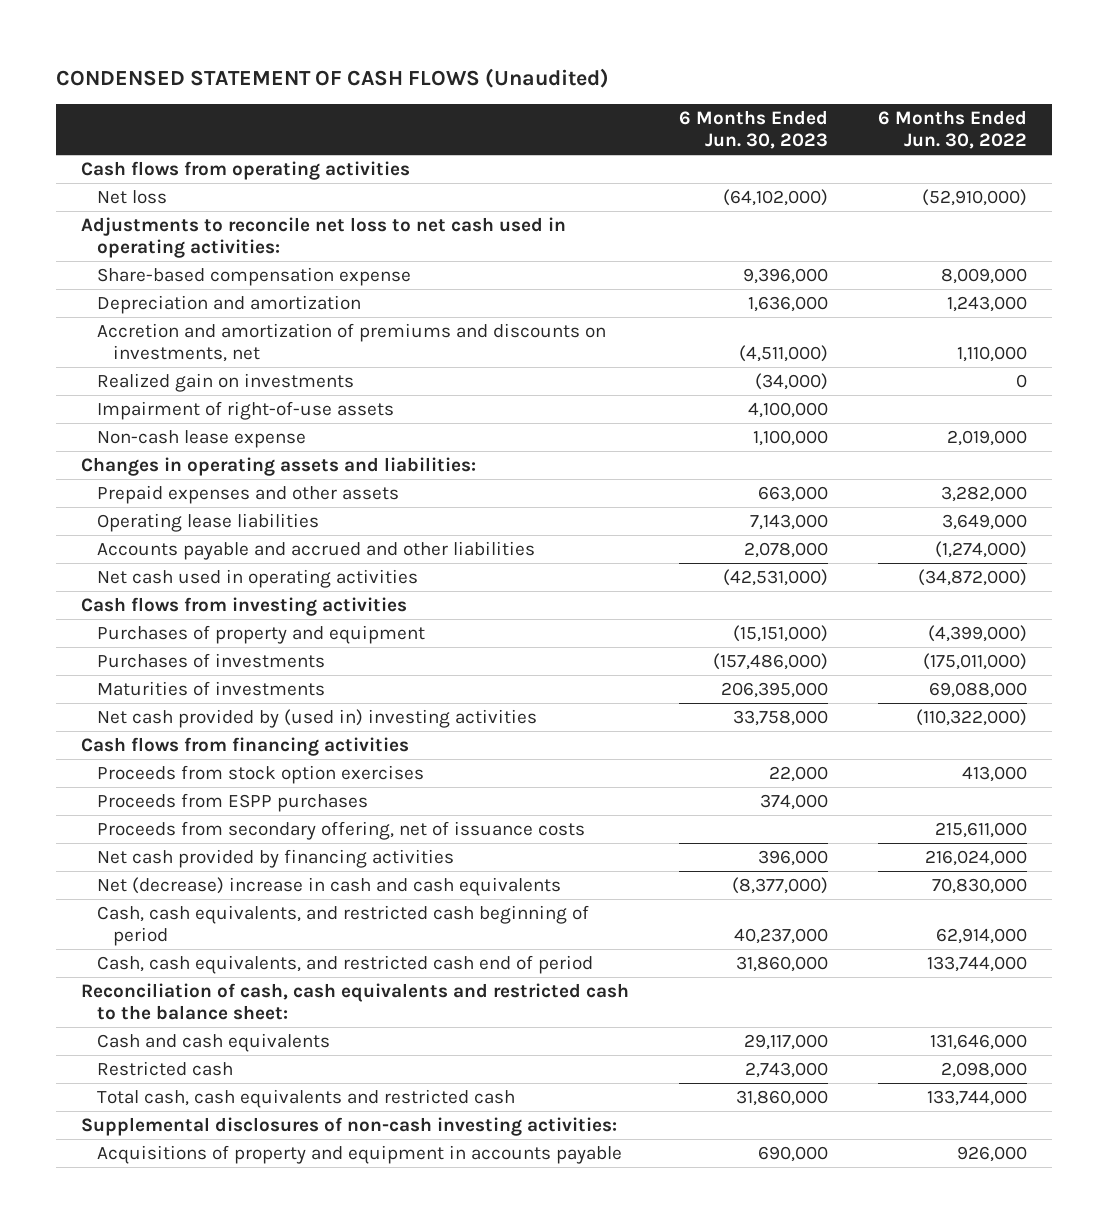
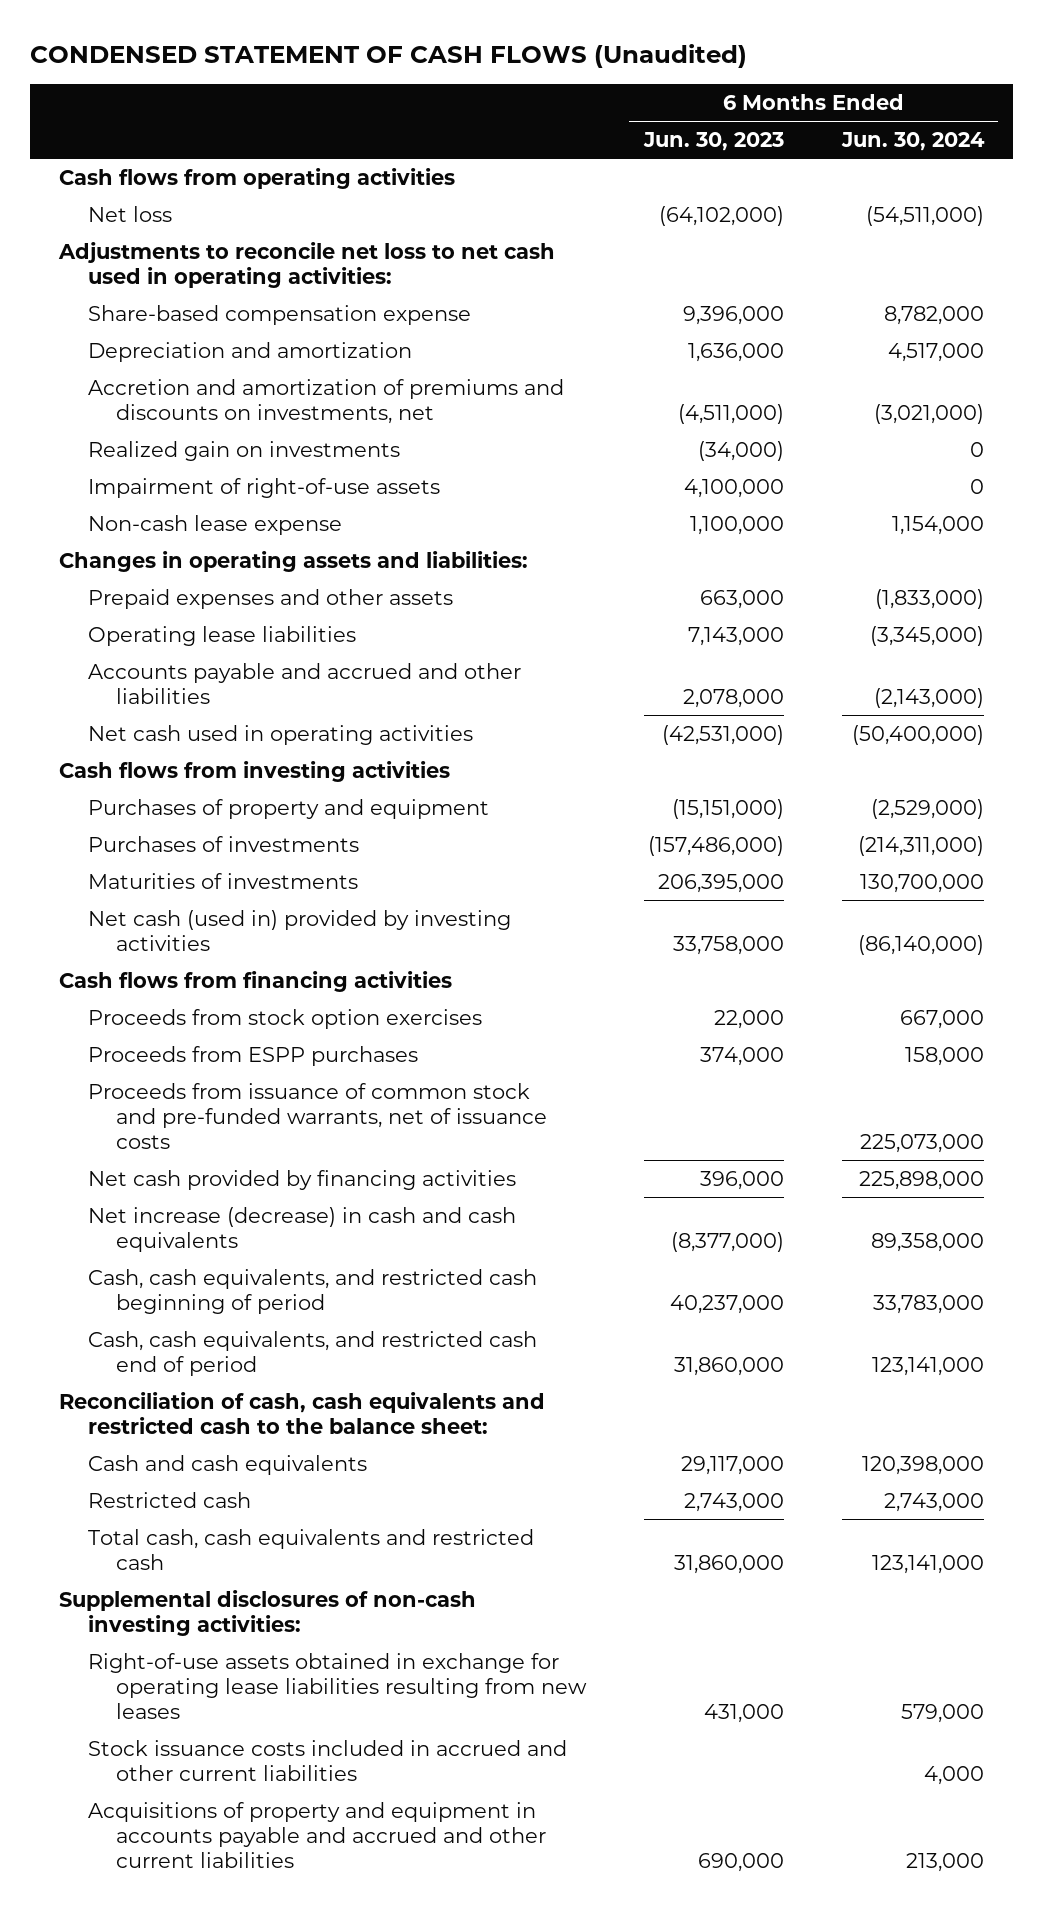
- | 6 Months Ended Jun. 30, 2023 | 6 Months Ended Jun. 30, 2022
+ | 6 Months Ended Jun. 30, 2023 | 6 Months Ended Jun. 30, 2024
- Net cash provided by (used in) investing activities | 33,758,000 | (110,322,000)
+ Net cash (used in) provided by investing activities | 33,758,000 | (86,140,000)
- Proceeds from secondary offering, net of issuance costs | | 215,611,000
+ Proceeds from issuance of common stock and pre-funded warrants, net of issuance costs | | 225,073,000
- Net (decrease) increase in cash and cash equivalents | (8,377,000) | 70,830,000
+ Net increase (decrease) in cash and cash equivalents | (8,377,000) | 89,358,000
- Acquisitions of property and equipment in accounts payable | 690,000 | 926,000
+ Right-of-use assets obtained in exchange for operating lease liabilities resulting from new leases | 431,000 | 579,000
+ Stock issuance costs included in accrued and other current liabilities | | 4,000
+ Acquisitions of property and equipment in accounts payable and accrued and other current liabilities | 690,000 | 213,000

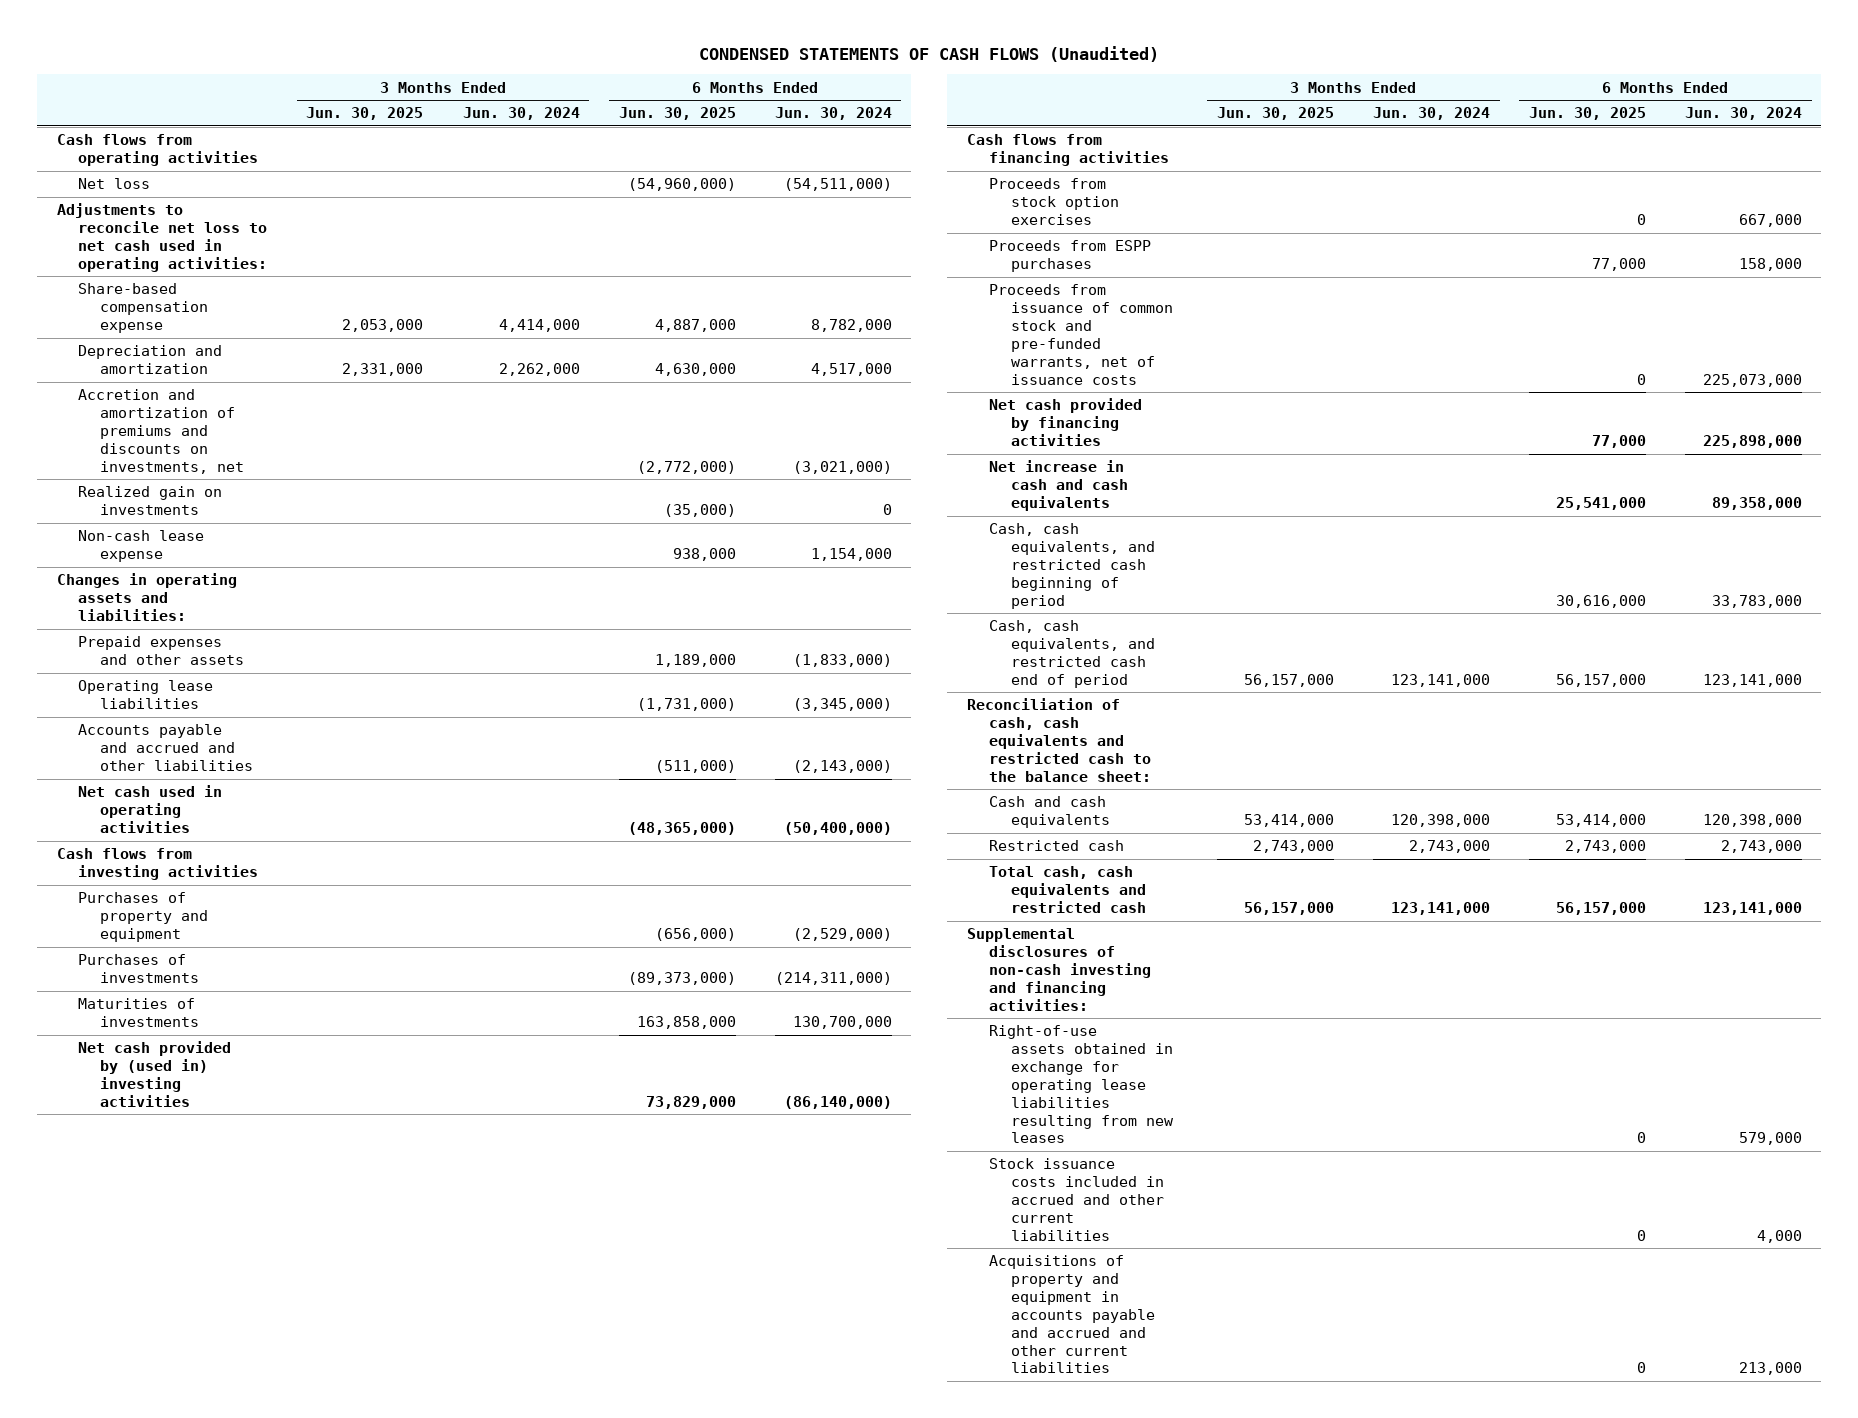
- CONDENSED STATEMENT OF CASH FLOWS (Unaudited)
+ CONDENSED STATEMENTS OF CASH FLOWS (Unaudited)
- | 6 Months Ended Jun. 30, 2023 | 6 Months Ended Jun. 30, 2024
+ | 3 Months Ended Jun. 30, 2025 | 3 Months Ended Jun. 30, 2024 | 6 Months Ended Jun. 30, 2025 | 6 Months Ended Jun. 30, 2024
- Impairment of right-of-use assets | 4,100,000 | 0
- Net cash (used in) provided by investing activities | 33,758,000 | (86,140,000)
+ Net cash provided by (used in) investing activities | | | 73,829,000 | (86,140,000)
- Net increase (decrease) in cash and cash equivalents | (8,377,000) | 89,358,000
+ Net increase in cash and cash equivalents | | | 25,541,000 | 89,358,000
- Supplemental disclosures of non-cash investing activities:
+ Supplemental disclosures of non-cash investing and financing activities:

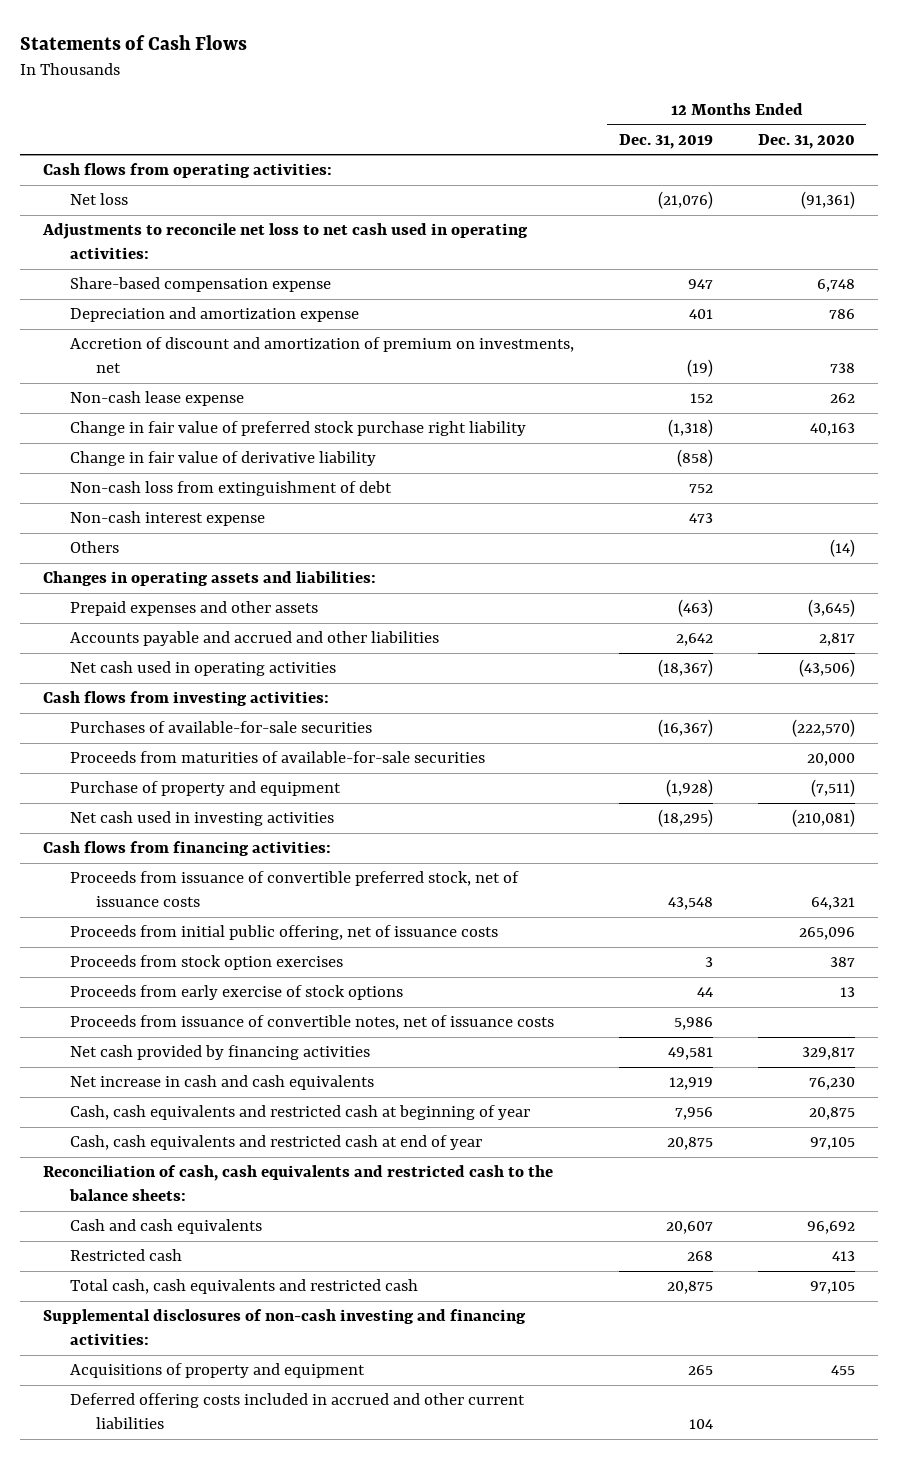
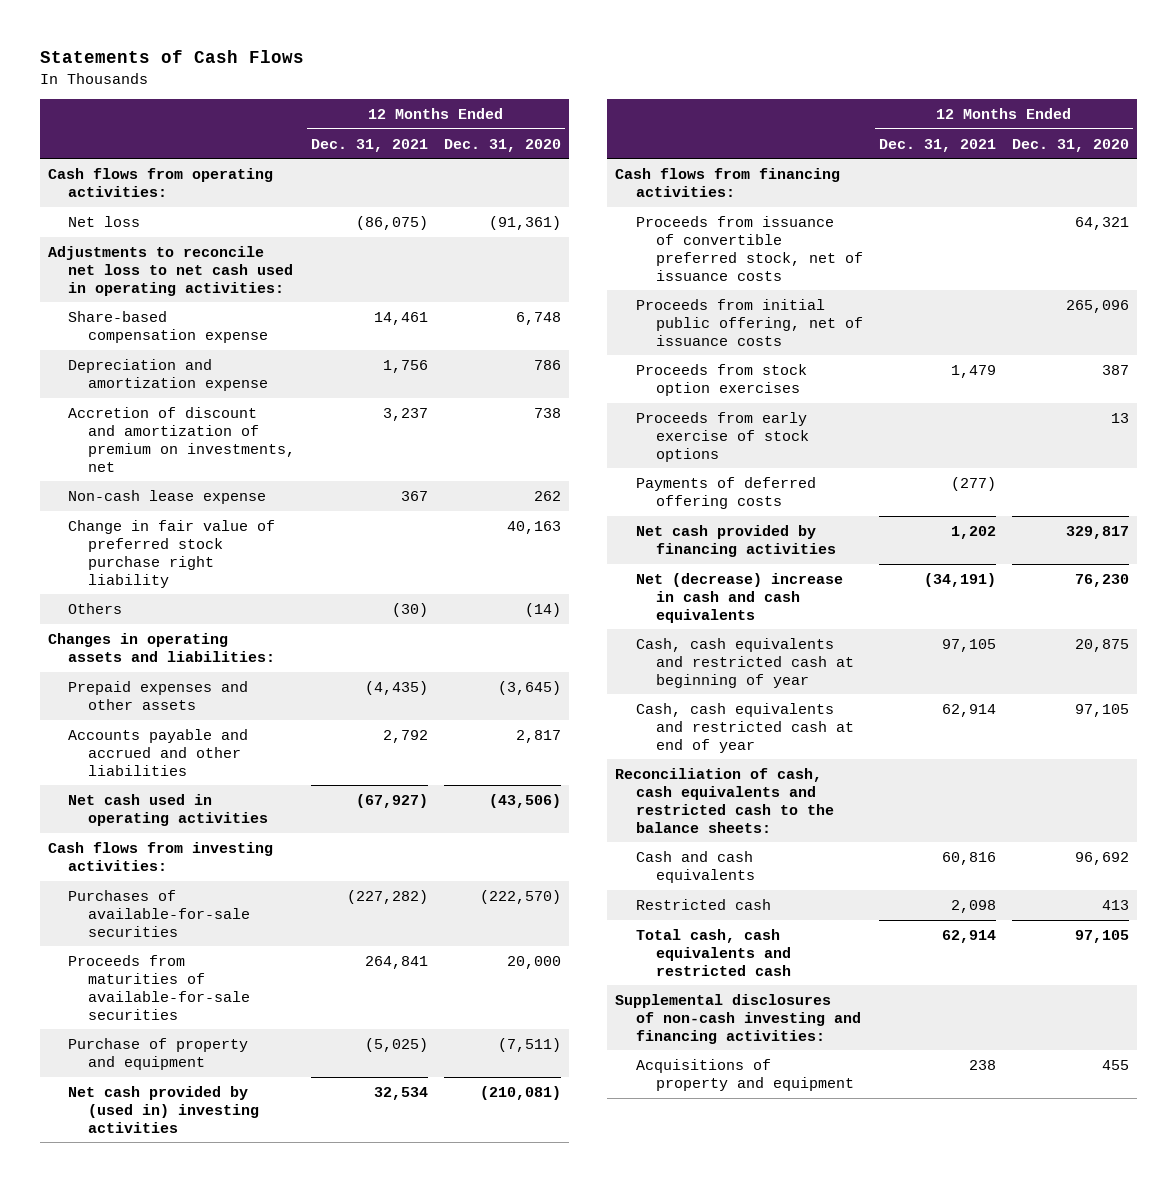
- | 12 Months Ended Dec. 31, 2019 | 12 Months Ended Dec. 31, 2020
+ | 12 Months Ended Dec. 31, 2021 | 12 Months Ended Dec. 31, 2020
- Change in fair value of derivative liability | (858) |
- Non-cash loss from extinguishment of debt | 752 |
- Non-cash interest expense | 473 |
- Net cash used in investing activities | (18,295) | (210,081)
+ Net cash provided by (used in) investing activities | 32,534 | (210,081)
- Proceeds from issuance of convertible notes, net of issuance costs | 5,986 |
+ Payments of deferred offering costs | (277) |
- Net increase in cash and cash equivalents | 12,919 | 76,230
+ Net (decrease) increase in cash and cash equivalents | (34,191) | 76,230
- Deferred offering costs included in accrued and other current liabilities | 104 |

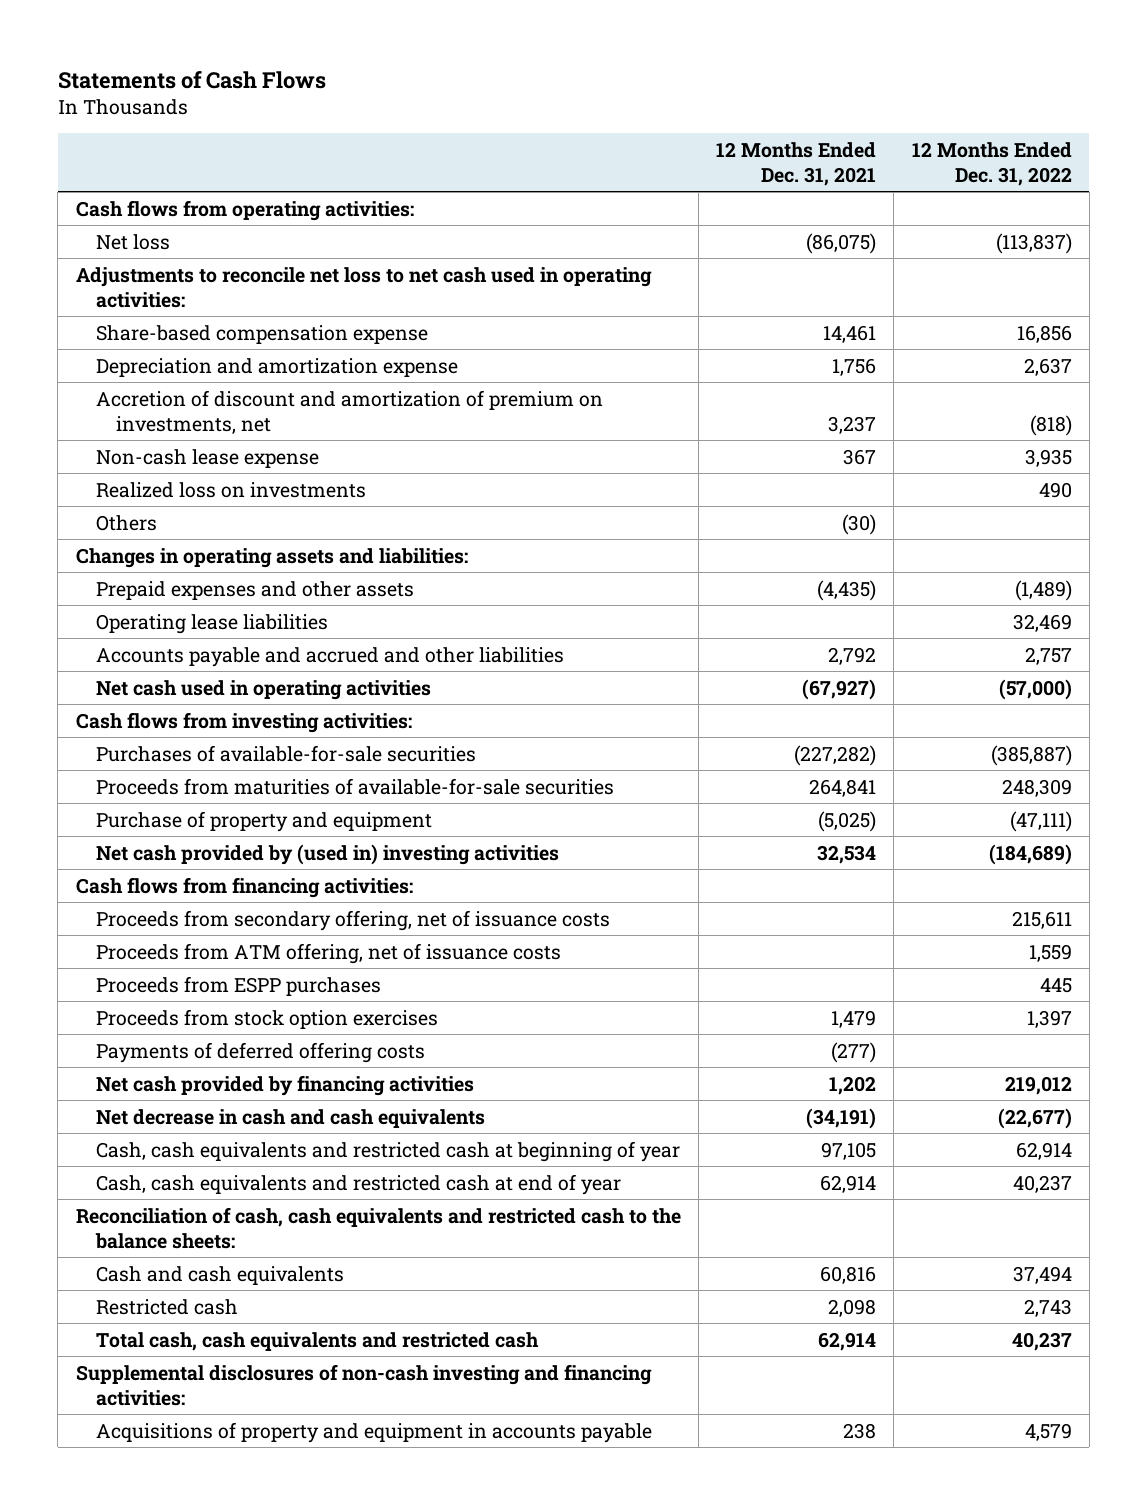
- | 12 Months Ended Dec. 31, 2021 | 12 Months Ended Dec. 31, 2020
+ | 12 Months Ended Dec. 31, 2021 | 12 Months Ended Dec. 31, 2022
- Change in fair value of preferred stock purchase right liability | | 40,163
+ Realized loss on investments | | 490
+ Operating lease liabilities | | 32,469
- Proceeds from issuance of convertible preferred stock, net of issuance costs | | 64,321
- Proceeds from initial public offering, net of issuance costs | | 265,096
+ Proceeds from secondary offering, net of issuance costs | | 215,611
+ Proceeds from ATM offering, net of issuance costs | | 1,559
+ Proceeds from ESPP purchases | | 445
- Proceeds from early exercise of stock options | | 13
- Net (decrease) increase in cash and cash equivalents | (34,191) | 76,230
+ Net decrease in cash and cash equivalents | (34,191) | (22,677)
- Acquisitions of property and equipment | 238 | 455
+ Acquisitions of property and equipment in accounts payable | 238 | 4,579

